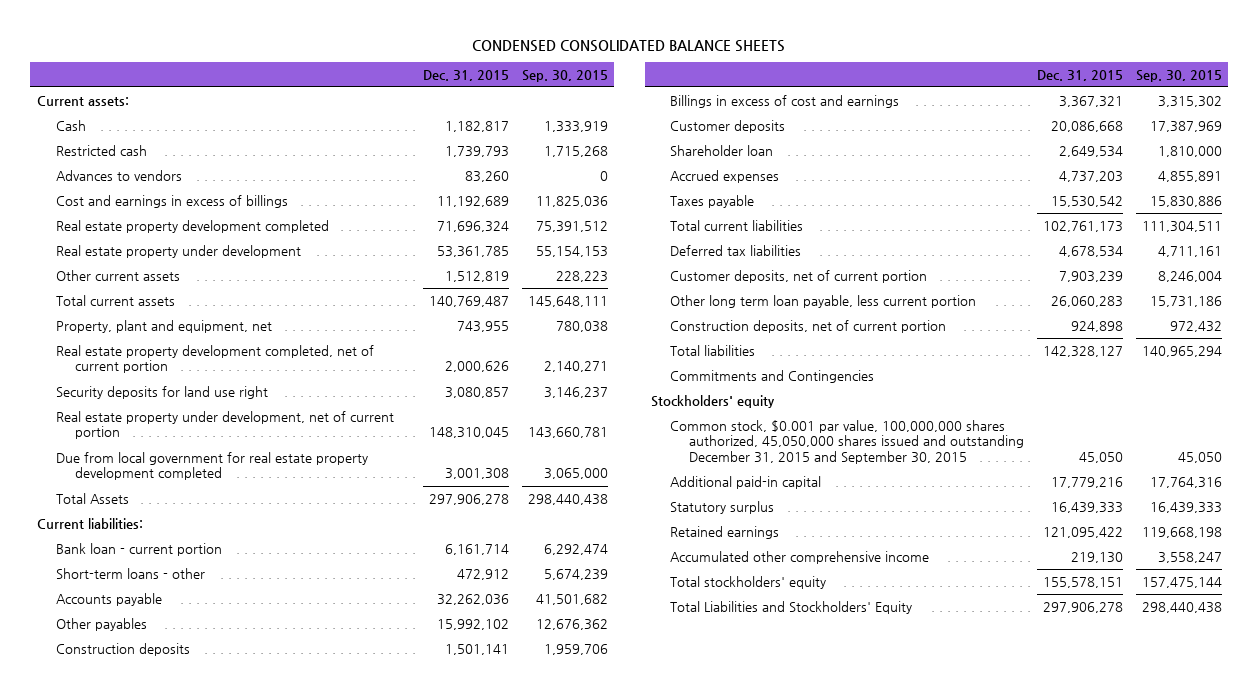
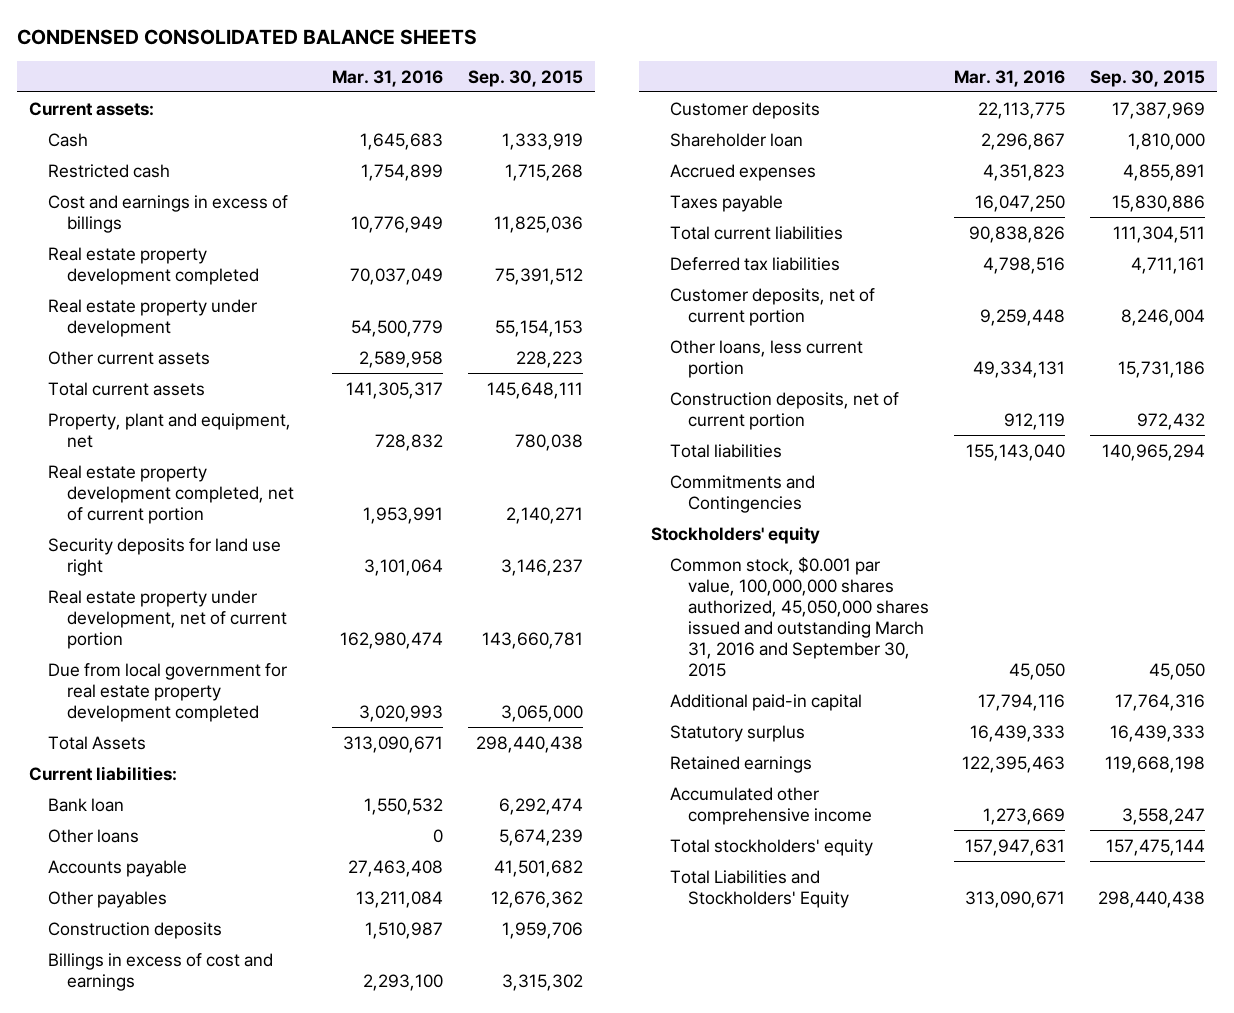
- | Dec. 31, 2015 | Sep. 30, 2015
+ | Mar. 31, 2016 | Sep. 30, 2015
- Advances to vendors | 83,260 | 0
- Bank loan - current portion | 6,161,714 | 6,292,474
- Short-term loans - other | 472,912 | 5,674,239
+ Bank loan | 1,550,532 | 6,292,474
+ Other loans | 0 | 5,674,239
- Other long term loan payable, less current portion | 26,060,283 | 15,731,186
+ Other loans, less current portion | 49,334,131 | 15,731,186
- Common stock, $0.001 par value, 100,000,000 shares authorized, 45,050,000 shares issued and outstanding December 31, 2015 and September 30, 2015 | 45,050 | 45,050
+ Common stock, $0.001 par value, 100,000,000 shares authorized, 45,050,000 shares issued and outstanding March 31, 2016 and September 30, 2015 | 45,050 | 45,050

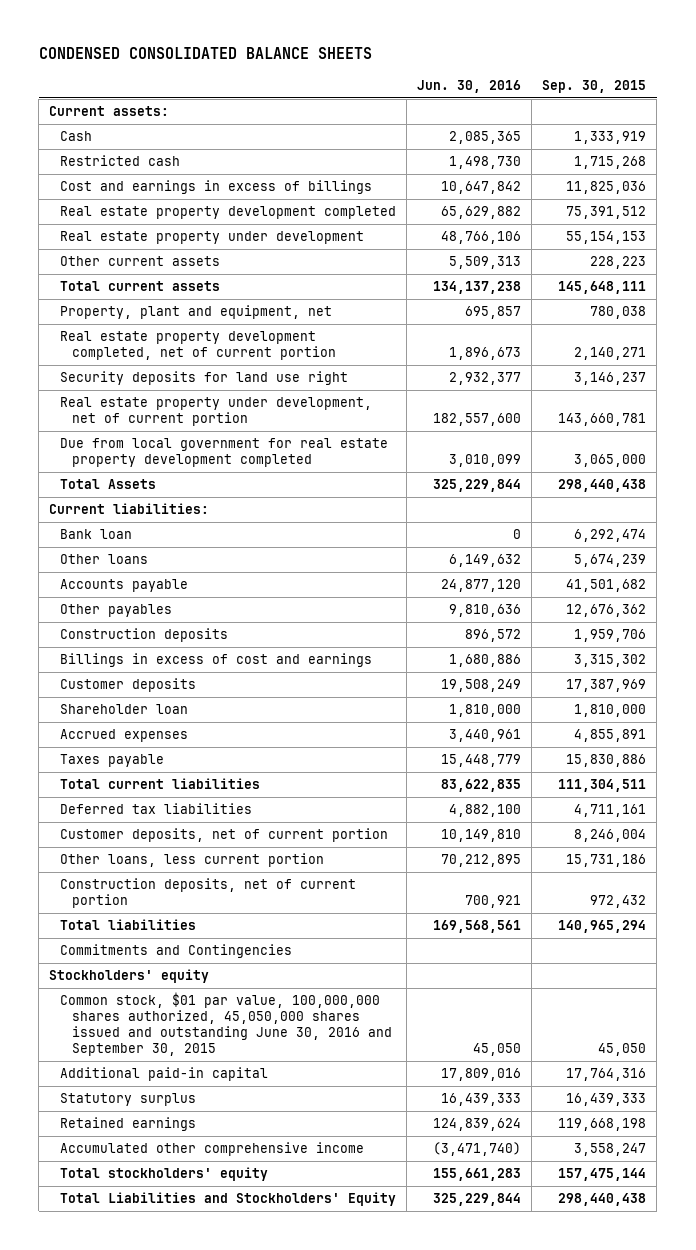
- | Mar. 31, 2016 | Sep. 30, 2015
+ | Jun. 30, 2016 | Sep. 30, 2015
- Common stock, $0.001 par value, 100,000,000 shares authorized, 45,050,000 shares issued and outstanding March 31, 2016 and September 30, 2015 | 45,050 | 45,050
+ Common stock, $01 par value, 100,000,000 shares authorized, 45,050,000 shares issued and outstanding June 30, 2016 and September 30, 2015 | 45,050 | 45,050

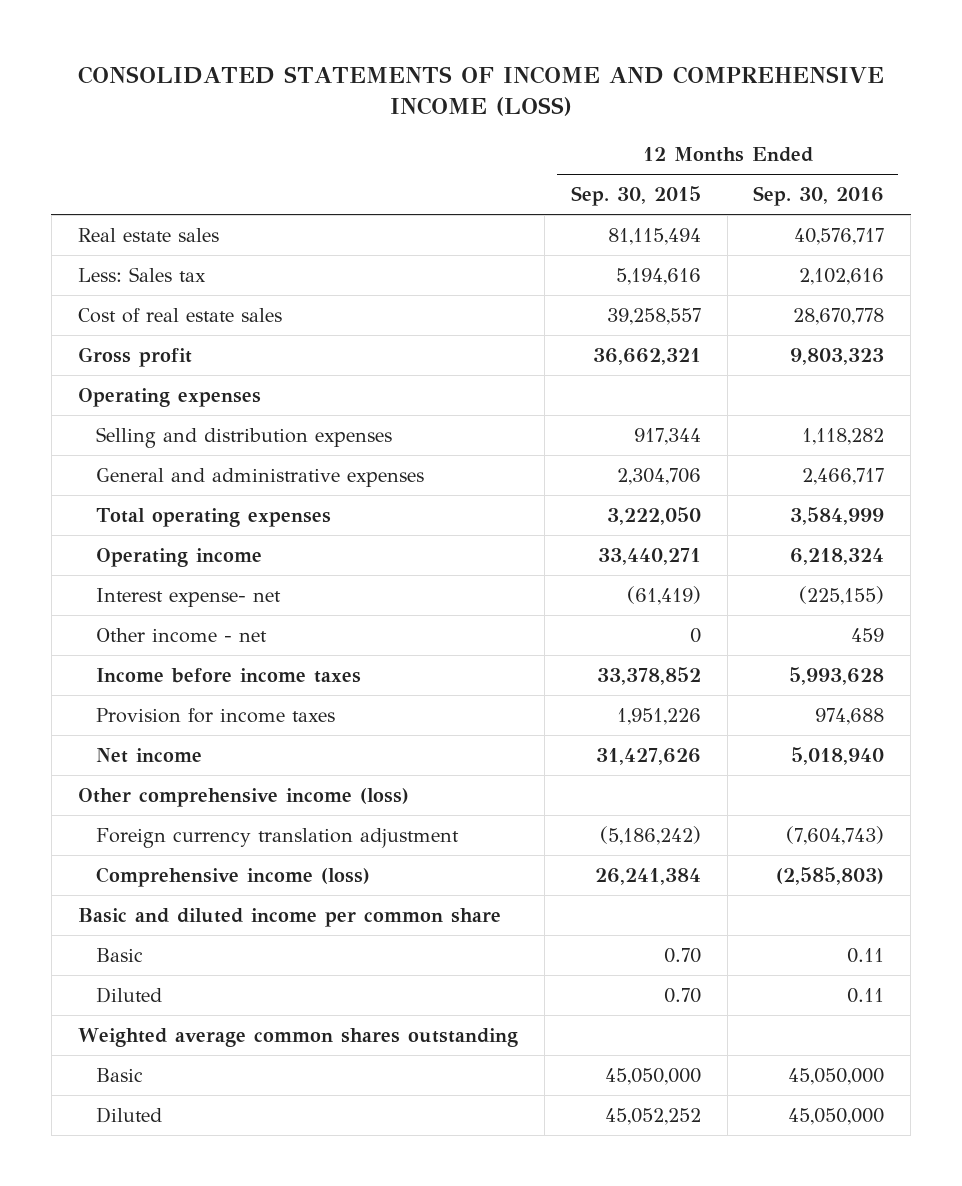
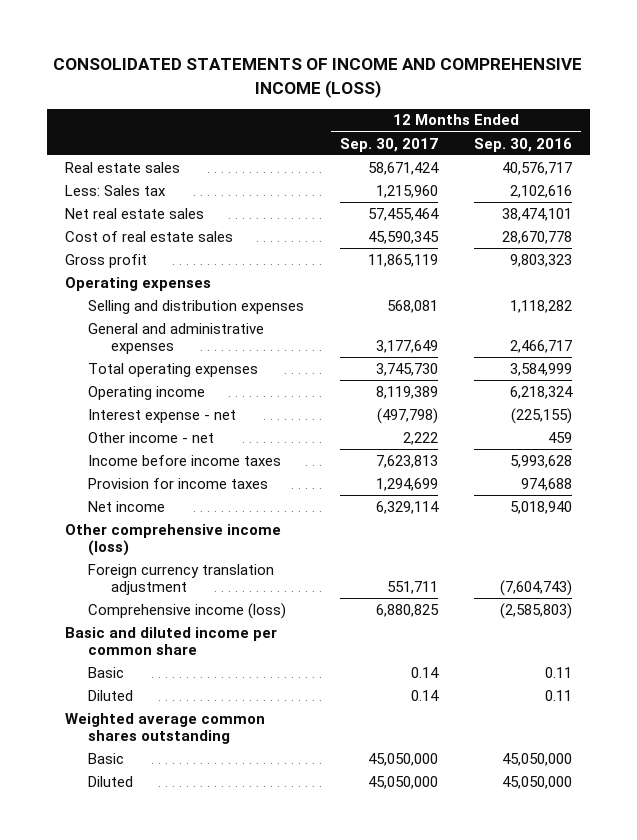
- | 12 Months Ended Sep. 30, 2015 | 12 Months Ended Sep. 30, 2016
+ | 12 Months Ended Sep. 30, 2017 | 12 Months Ended Sep. 30, 2016
+ Net real estate sales | 57,455,464 | 38,474,101
- Interest expense- net | (61,419) | (225,155)
+ Interest expense - net | (497,798) | (225,155)

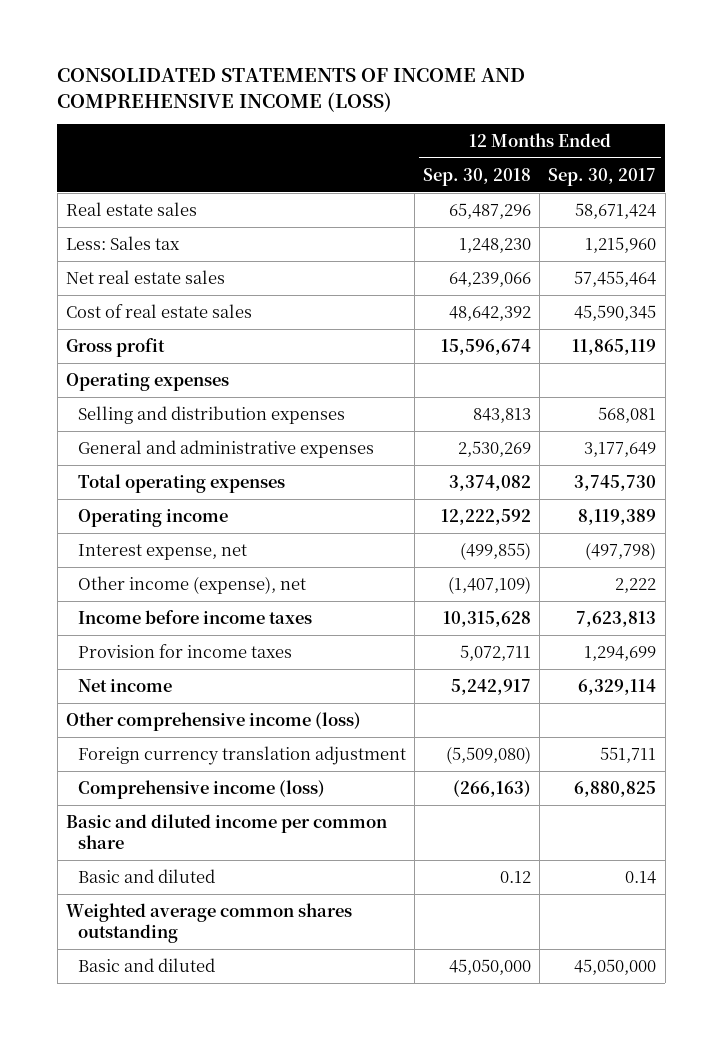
- | 12 Months Ended Sep. 30, 2017 | 12 Months Ended Sep. 30, 2016
+ | 12 Months Ended Sep. 30, 2018 | 12 Months Ended Sep. 30, 2017
- Interest expense - net | (497,798) | (225,155)
- Other income - net | 2,222 | 459
+ Interest expense, net | (499,855) | (497,798)
+ Other income (expense), net | (1,407,109) | 2,222
- Basic | 0.14 | 0.11
- Diluted | 0.14 | 0.11
+ Basic and diluted | 0.12 | 0.14
- Basic | 45,050,000 | 45,050,000
- Diluted | 45,050,000 | 45,050,000
+ Basic and diluted | 45,050,000 | 45,050,000

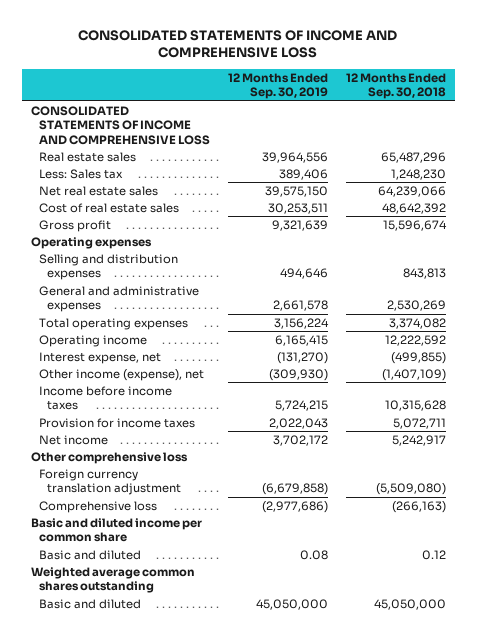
- CONSOLIDATED STATEMENTS OF INCOME AND COMPREHENSIVE INCOME (LOSS)
+ CONSOLIDATED STATEMENTS OF INCOME AND COMPREHENSIVE LOSS
- | 12 Months Ended Sep. 30, 2018 | 12 Months Ended Sep. 30, 2017
+ | 12 Months Ended Sep. 30, 2019 | 12 Months Ended Sep. 30, 2018
+ CONSOLIDATED STATEMENTS OF INCOME AND COMPREHENSIVE LOSS
- Other comprehensive income (loss)
+ Other comprehensive loss
- Comprehensive income (loss) | (266,163) | 6,880,825
+ Comprehensive loss | (2,977,686) | (266,163)

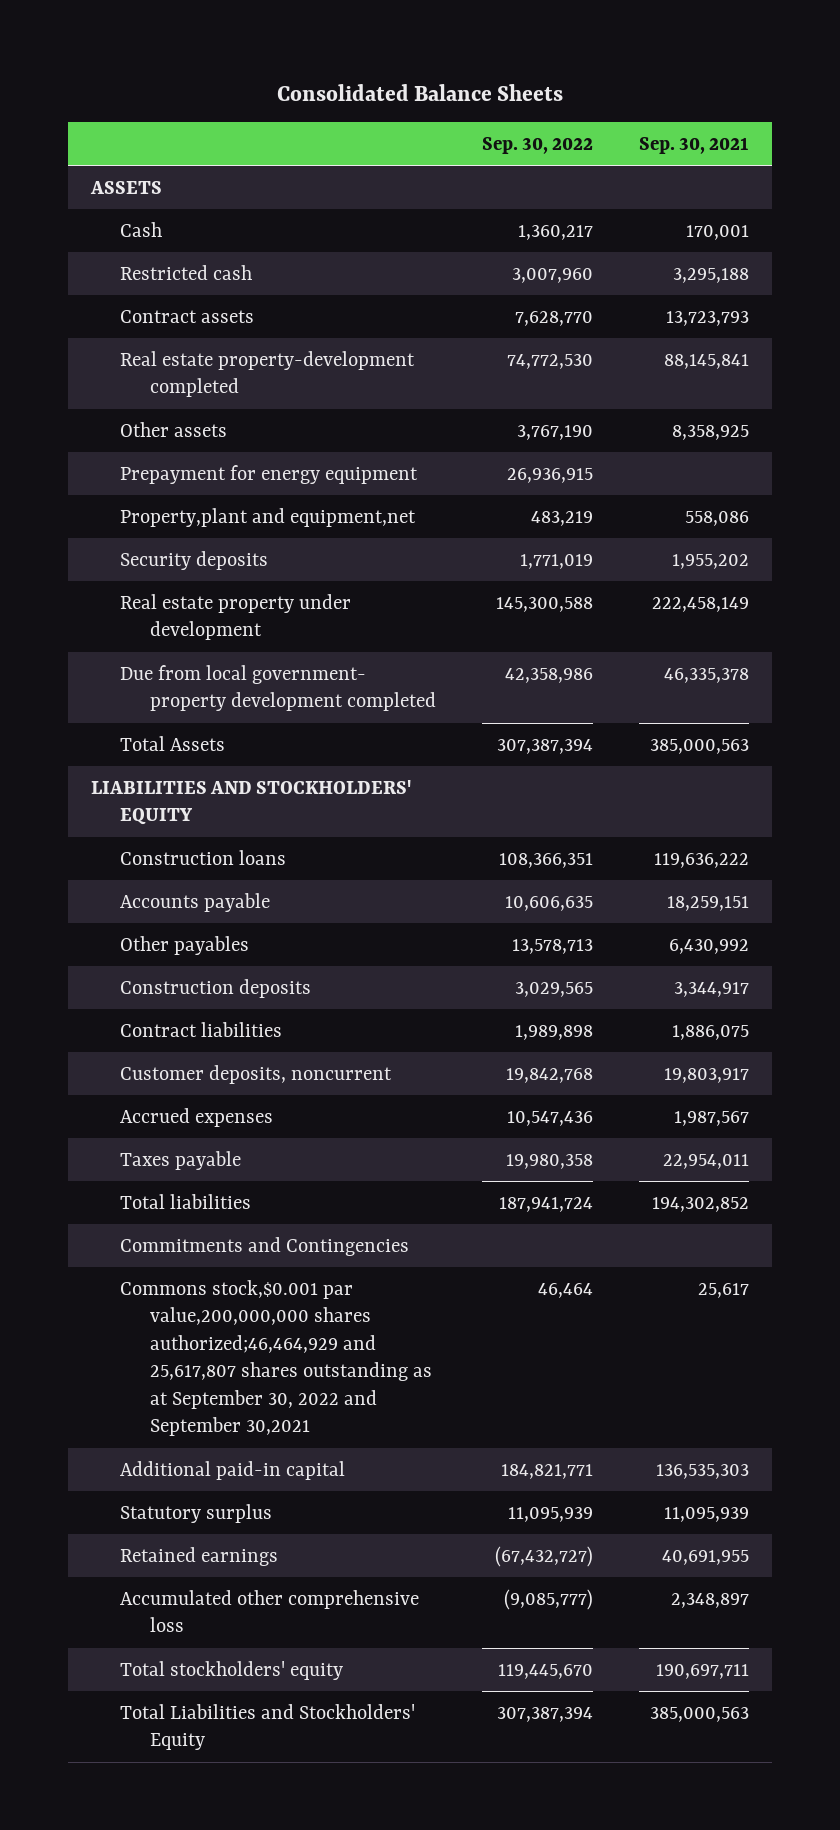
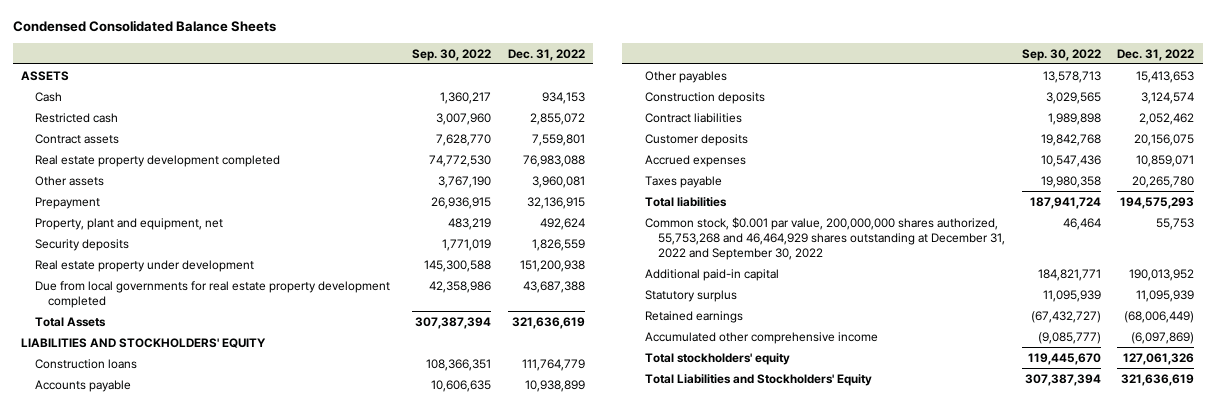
- Consolidated Balance Sheets
+ Condensed Consolidated Balance Sheets
- | Sep. 30, 2022 | Sep. 30, 2021
+ | Sep. 30, 2022 | Dec. 31, 2022
- Real estate property-development completed | 74,772,530 | 88,145,841
+ Real estate property development completed | 74,772,530 | 76,983,088
- Prepayment for energy equipment | 26,936,915 |
- Property,plant and equipment,net | 483,219 | 558,086
+ Prepayment | 26,936,915 | 32,136,915
+ Property, plant and equipment, net | 483,219 | 492,624
- Due from local government- property development completed | 42,358,986 | 46,335,378
+ Due from local governments for real estate property development completed | 42,358,986 | 43,687,388
- Customer deposits, noncurrent | 19,842,768 | 19,803,917
+ Customer deposits | 19,842,768 | 20,156,075
- Commitments and Contingencies
- Commons stock,$0.001 par value,200,000,000 shares authorized;46,464,929 and 25,617,807 shares outstanding as at September 30, 2022 and September 30,2021 | 46,464 | 25,617
+ Common stock, $0.001 par value, 200,000,000 shares authorized, 55,753,268 and 46,464,929 shares outstanding at December 31, 2022 and September 30, 2022 | 46,464 | 55,753
- Accumulated other comprehensive loss | (9,085,777) | 2,348,897
+ Accumulated other comprehensive income | (9,085,777) | (6,097,869)

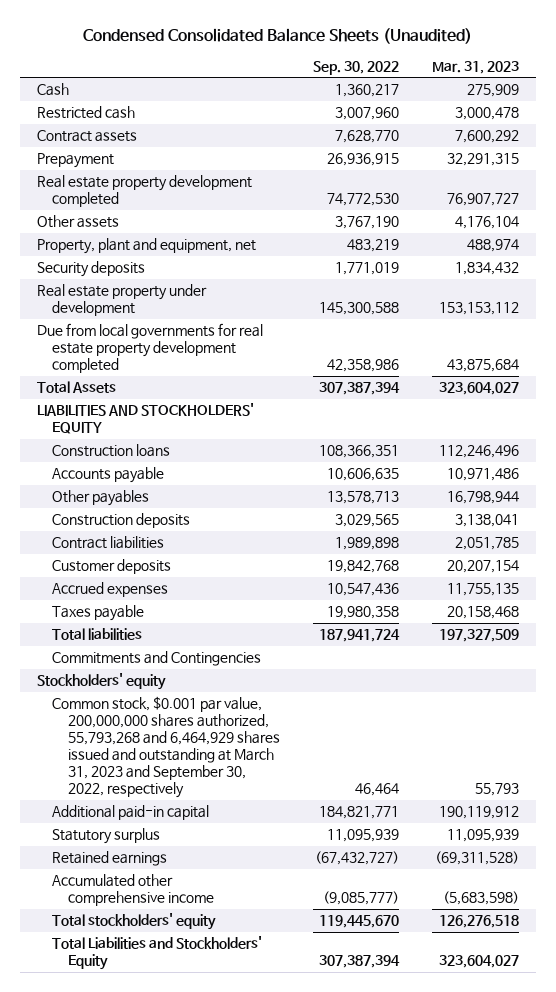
- Condensed Consolidated Balance Sheets
+ Condensed Consolidated Balance Sheets (Unaudited)
- | Sep. 30, 2022 | Dec. 31, 2022
+ | Sep. 30, 2022 | Mar. 31, 2023
- ASSETS
moved up: Prepayment | 26,936,915 | 32,291,315
- Common stock, $0.001 par value, 200,000,000 shares authorized, 55,753,268 and 46,464,929 shares outstanding at December 31, 2022 and September 30, 2022 | 46,464 | 55,753
+ Commitments and Contingencies
+ Stockholders' equity
+ Common stock, $0.001 par value, 200,000,000 shares authorized, 55,793,268 and 6,464,929 shares issued and outstanding at March 31, 2023 and September 30, 2022, respectively | 46,464 | 55,793

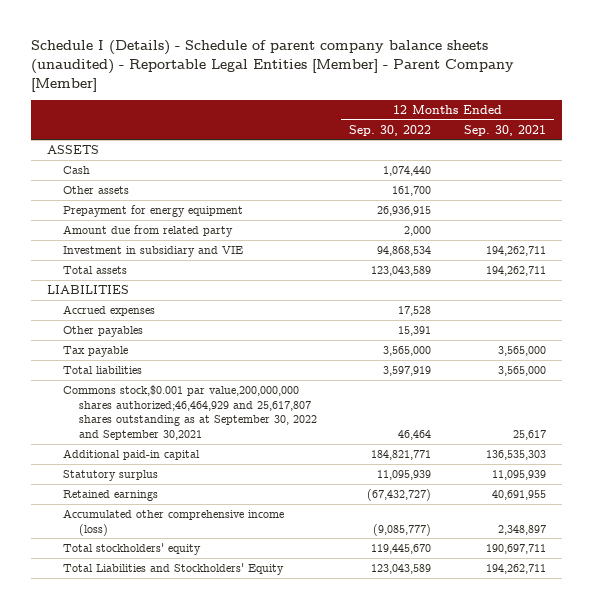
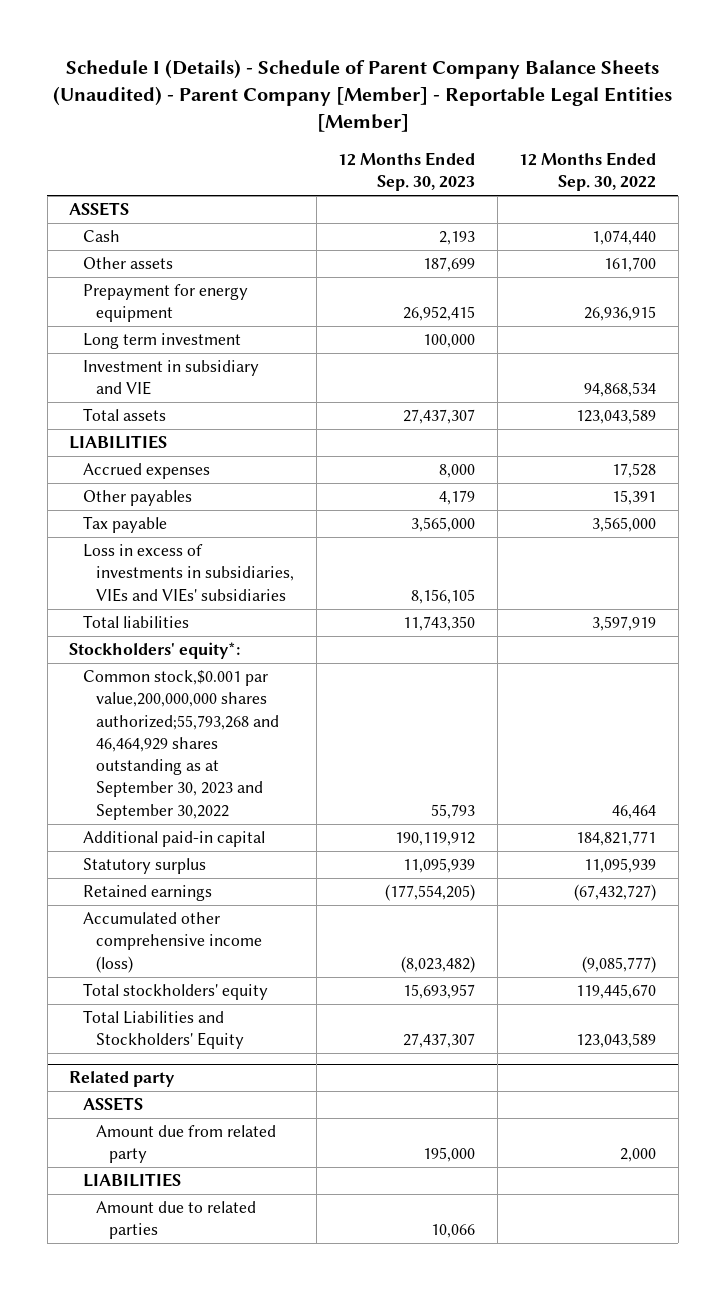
- Schedule I (Details) - Schedule of parent company balance sheets (unaudited) - Reportable Legal Entities [Member] - Parent Company [Member]
+ Schedule I (Details) - Schedule of Parent Company Balance Sheets (Unaudited) - Parent Company [Member] - Reportable Legal Entities [Member]
- | 12 Months Ended Sep. 30, 2022 | 12 Months Ended Sep. 30, 2021
+ | 12 Months Ended Sep. 30, 2023 | 12 Months Ended Sep. 30, 2022
- Amount due from related party | 2,000 |
+ Long term investment | 100,000 |
+ Loss in excess of investments in subsidiaries, VIEs and VIEs' subsidiaries | 8,156,105 |
- Commons stock,$0.001 par value,200,000,000 shares authorized;46,464,929 and 25,617,807 shares outstanding as at September 30, 2022 and September 30,2021 | 46,464 | 25,617
+ Stockholders' equity*:
+ Common stock,$0.001 par value,200,000,000 shares authorized;55,793,268 and 46,464,929 shares outstanding as at September 30, 2023 and September 30,2022 | 55,793 | 46,464
+ Related party
+ ASSETS
+ Amount due from related party | 195,000 | 2,000
+ LIABILITIES
+ Amount due to related parties | 10,066 |

